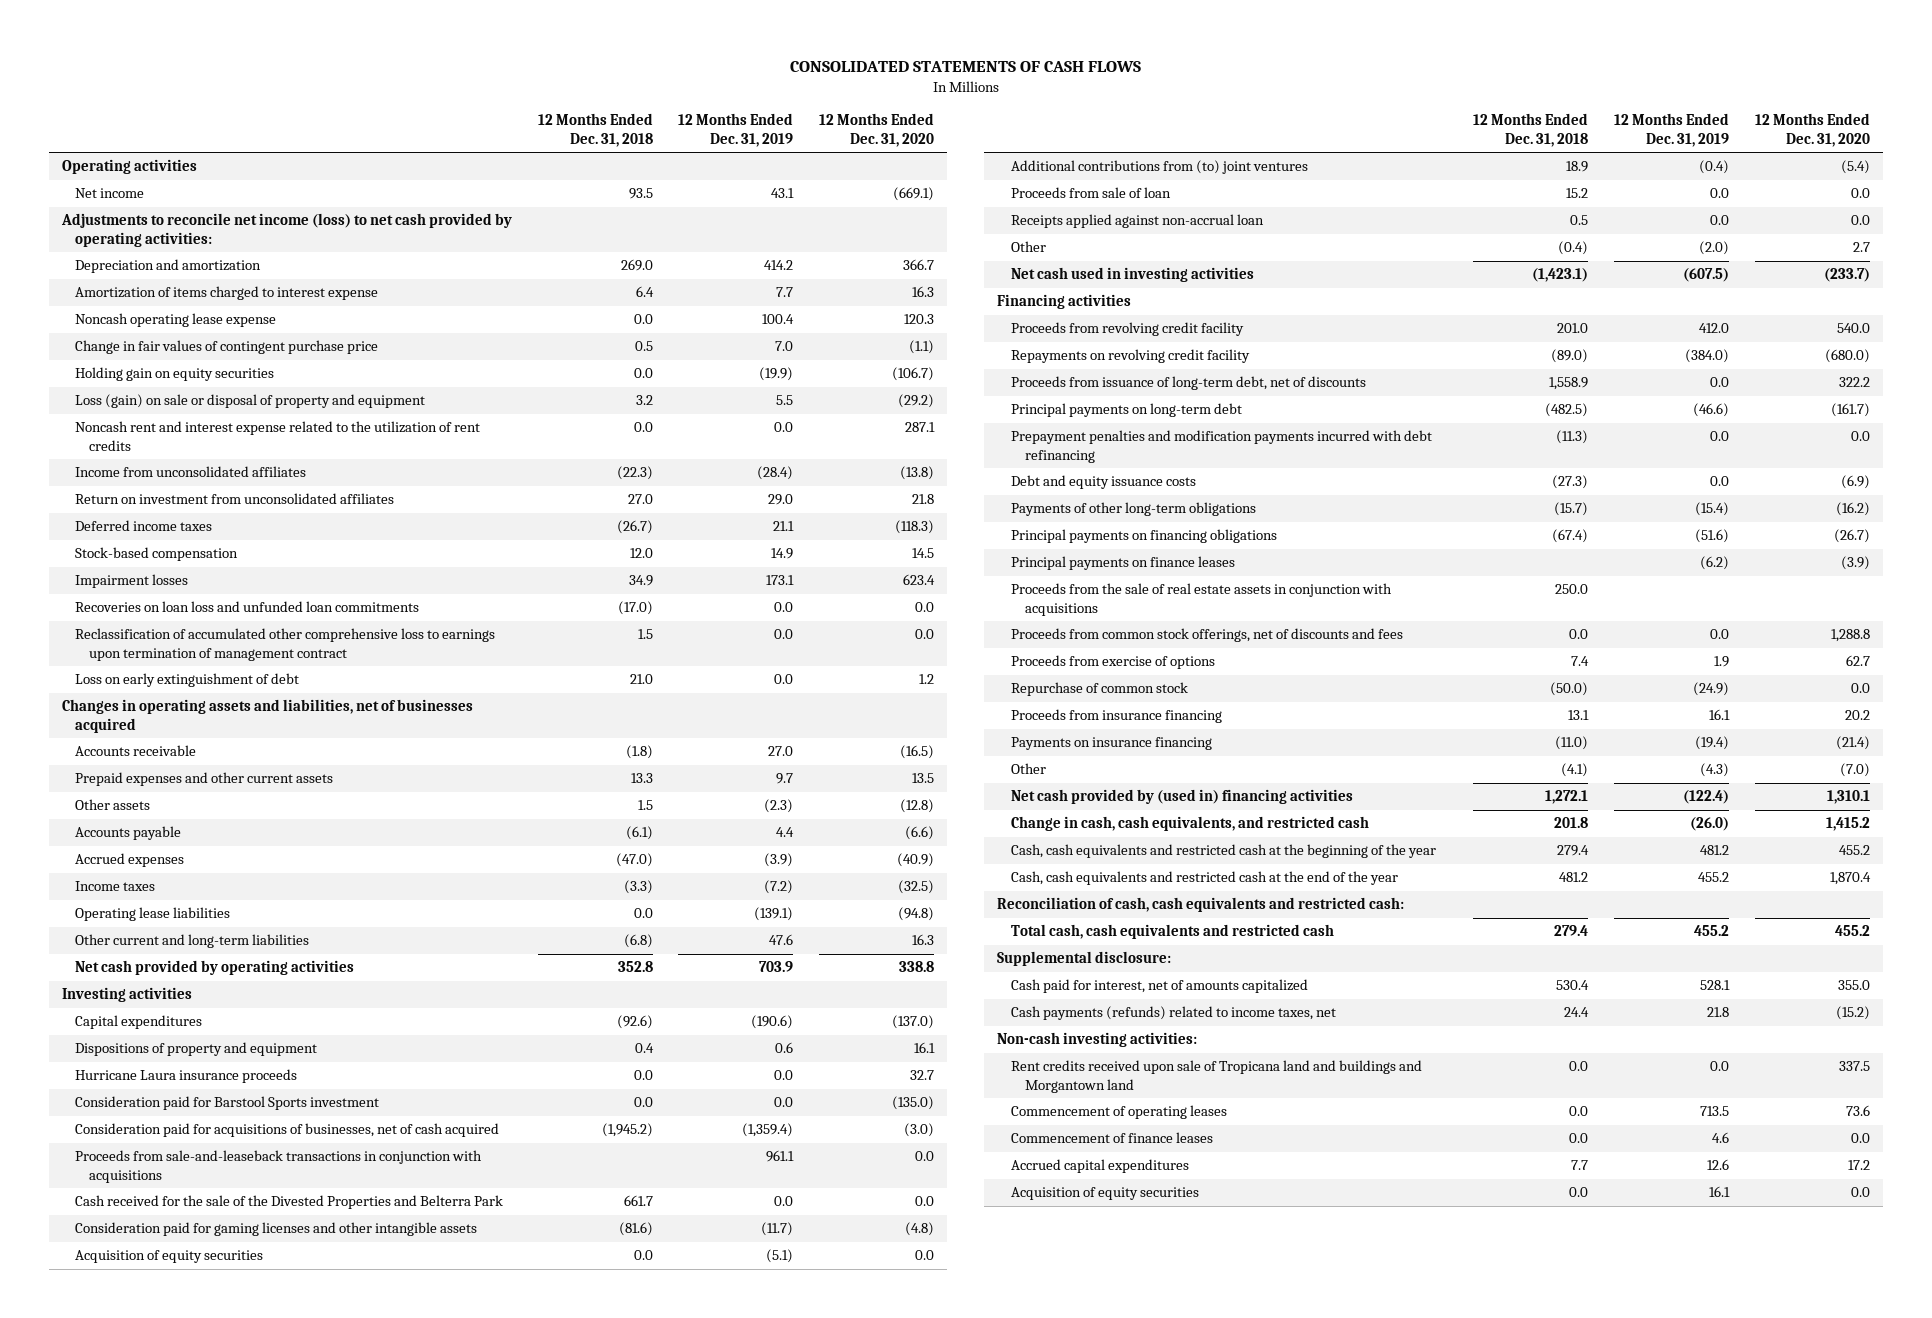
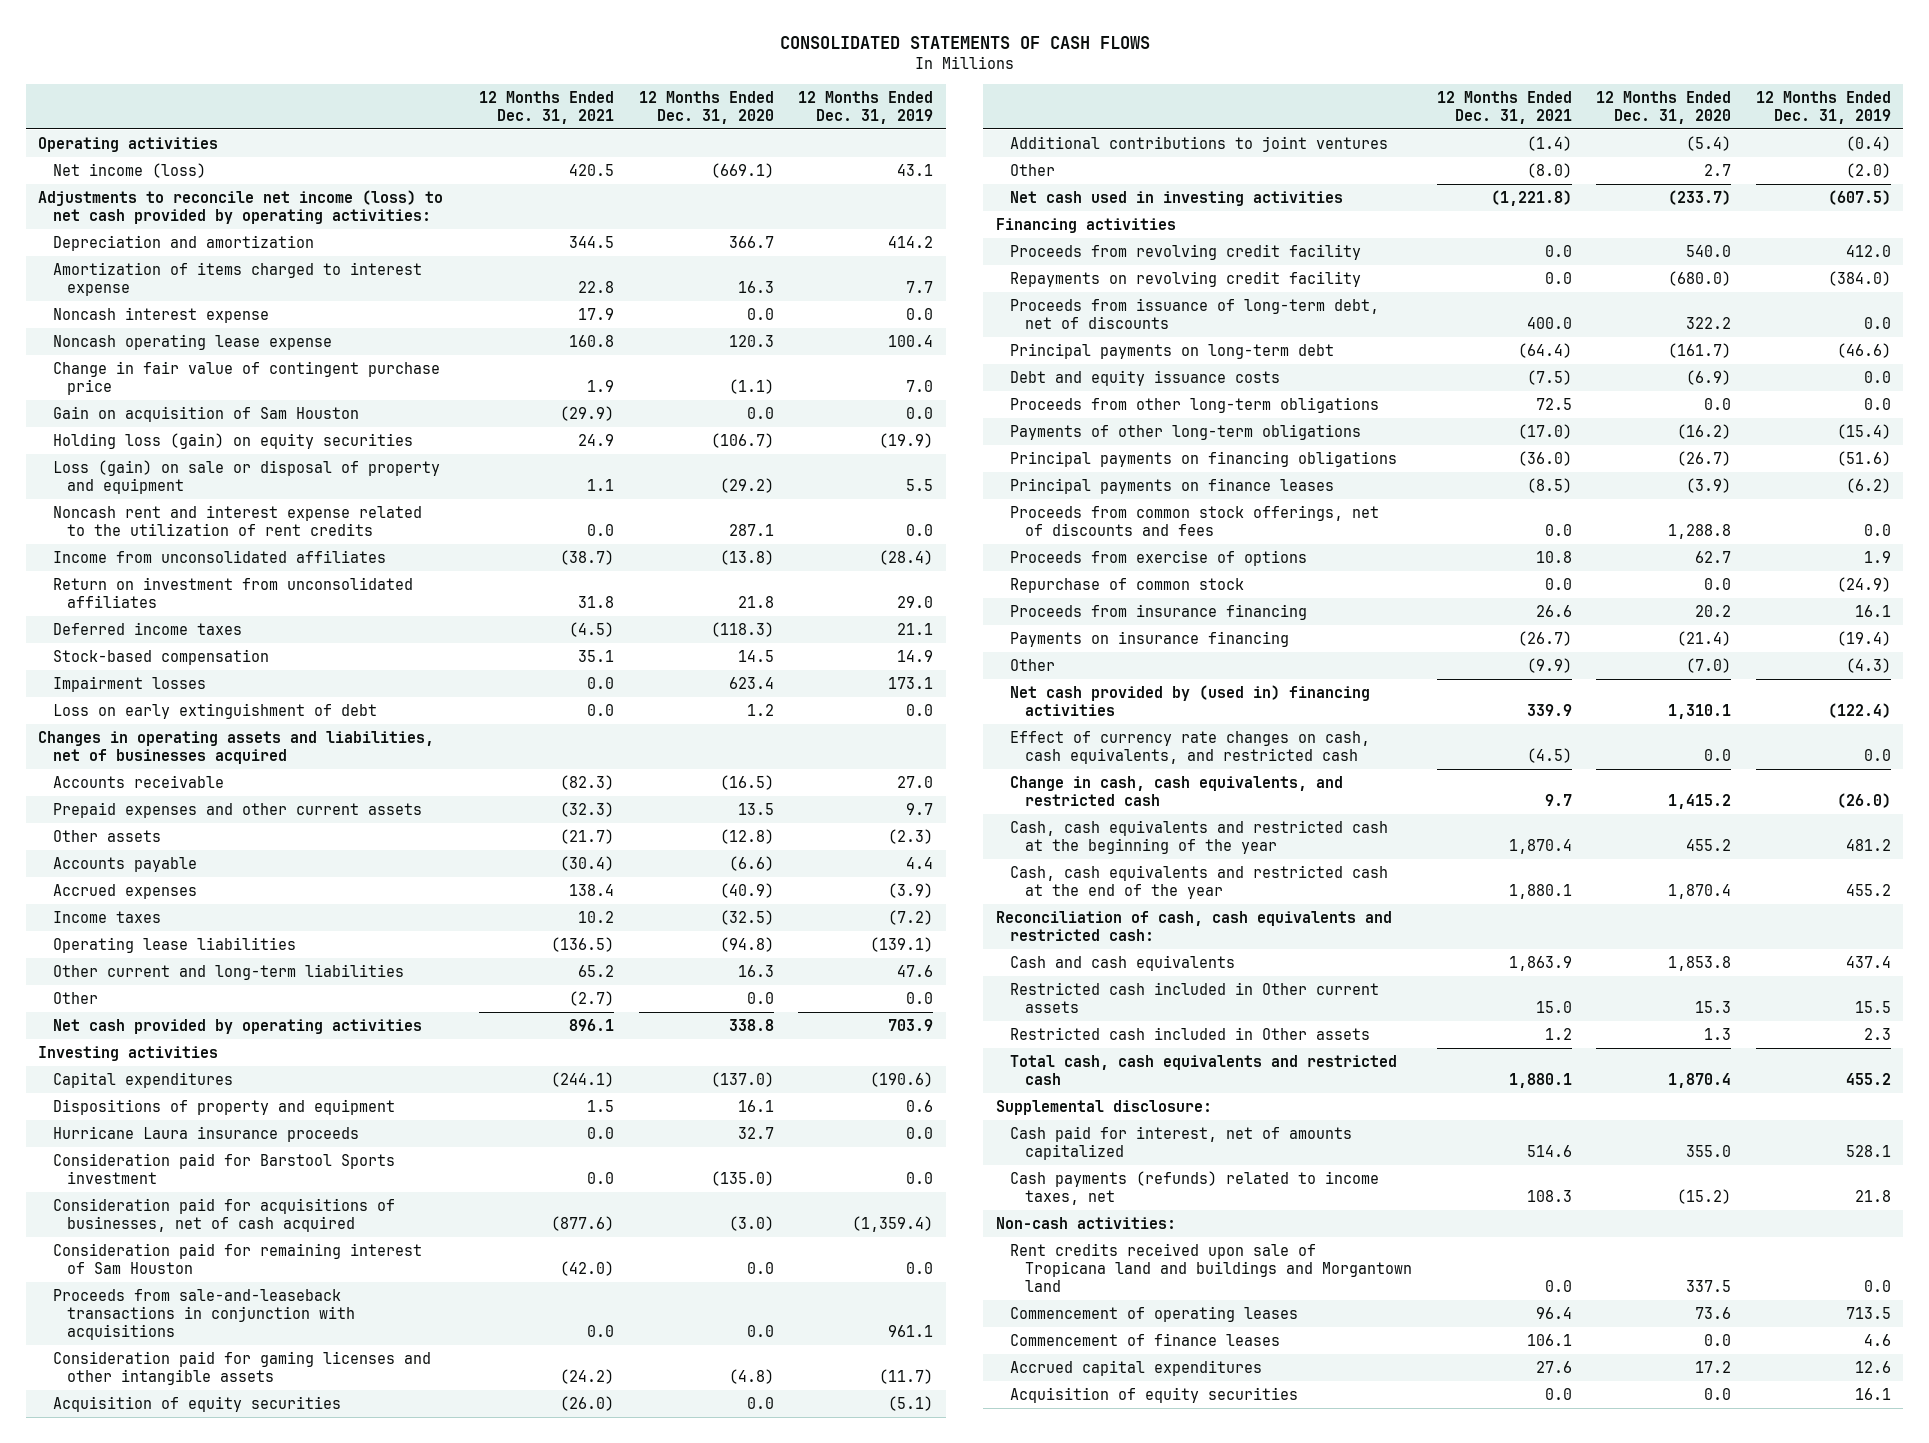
- | 12 Months Ended Dec. 31, 2018 | 12 Months Ended Dec. 31, 2019 | 12 Months Ended Dec. 31, 2020
+ | 12 Months Ended Dec. 31, 2021 | 12 Months Ended Dec. 31, 2020 | 12 Months Ended Dec. 31, 2019
- Net income | 93.5 | 43.1 | (669.1)
+ Net income (loss) | 420.5 | (669.1) | 43.1
+ Noncash interest expense | 17.9 | 0.0 | 0.0
- Change in fair values of contingent purchase price | 0.5 | 7.0 | (1.1)
- Holding gain on equity securities | 0.0 | (19.9) | (106.7)
+ Change in fair value of contingent purchase price | 1.9 | (1.1) | 7.0
+ Gain on acquisition of Sam Houston | (29.9) | 0.0 | 0.0
+ Holding loss (gain) on equity securities | 24.9 | (106.7) | (19.9)
- Recoveries on loan loss and unfunded loan commitments | (17.0) | 0.0 | 0.0
- Reclassification of accumulated other comprehensive loss to earnings upon termination of management contract | 1.5 | 0.0 | 0.0
+ Other | (2.7) | 0.0 | 0.0
+ Consideration paid for remaining interest of Sam Houston | (42.0) | 0.0 | 0.0
- Cash received for the sale of the Divested Properties and Belterra Park | 661.7 | 0.0 | 0.0
- Additional contributions from (to) joint ventures | 18.9 | (0.4) | (5.4)
- Proceeds from sale of loan | 15.2 | 0.0 | 0.0
- Receipts applied against non-accrual loan | 0.5 | 0.0 | 0.0
+ Additional contributions to joint ventures | (1.4) | (5.4) | (0.4)
- Prepayment penalties and modification payments incurred with debt refinancing | (11.3) | 0.0 | 0.0
+ Proceeds from other long-term obligations | 72.5 | 0.0 | 0.0
- Proceeds from the sale of real estate assets in conjunction with acquisitions | 250.0 | |
+ Effect of currency rate changes on cash, cash equivalents, and restricted cash | (4.5) | 0.0 | 0.0
- Total cash, cash equivalents and restricted cash | 279.4 | 455.2 | 455.2
+ Cash and cash equivalents | 1,863.9 | 1,853.8 | 437.4
+ Restricted cash included in Other current assets | 15.0 | 15.3 | 15.5
+ Restricted cash included in Other assets | 1.2 | 1.3 | 2.3
+ Total cash, cash equivalents and restricted cash | 1,880.1 | 1,870.4 | 455.2
- Non-cash investing activities:
+ Non-cash activities:

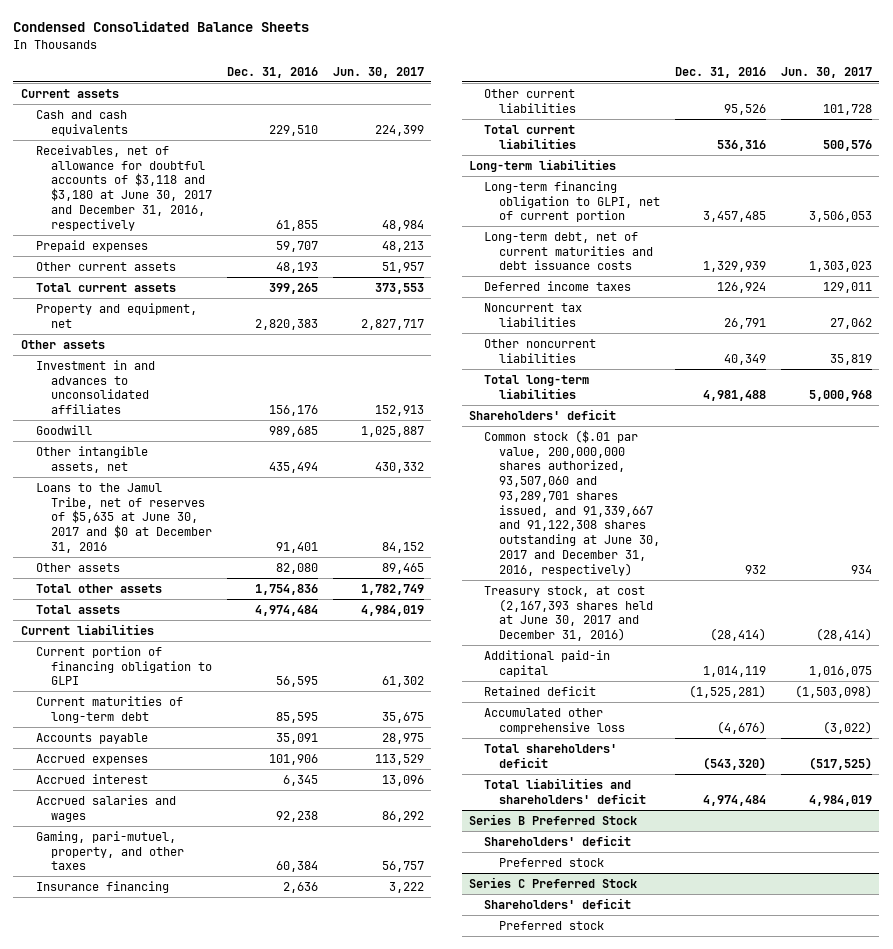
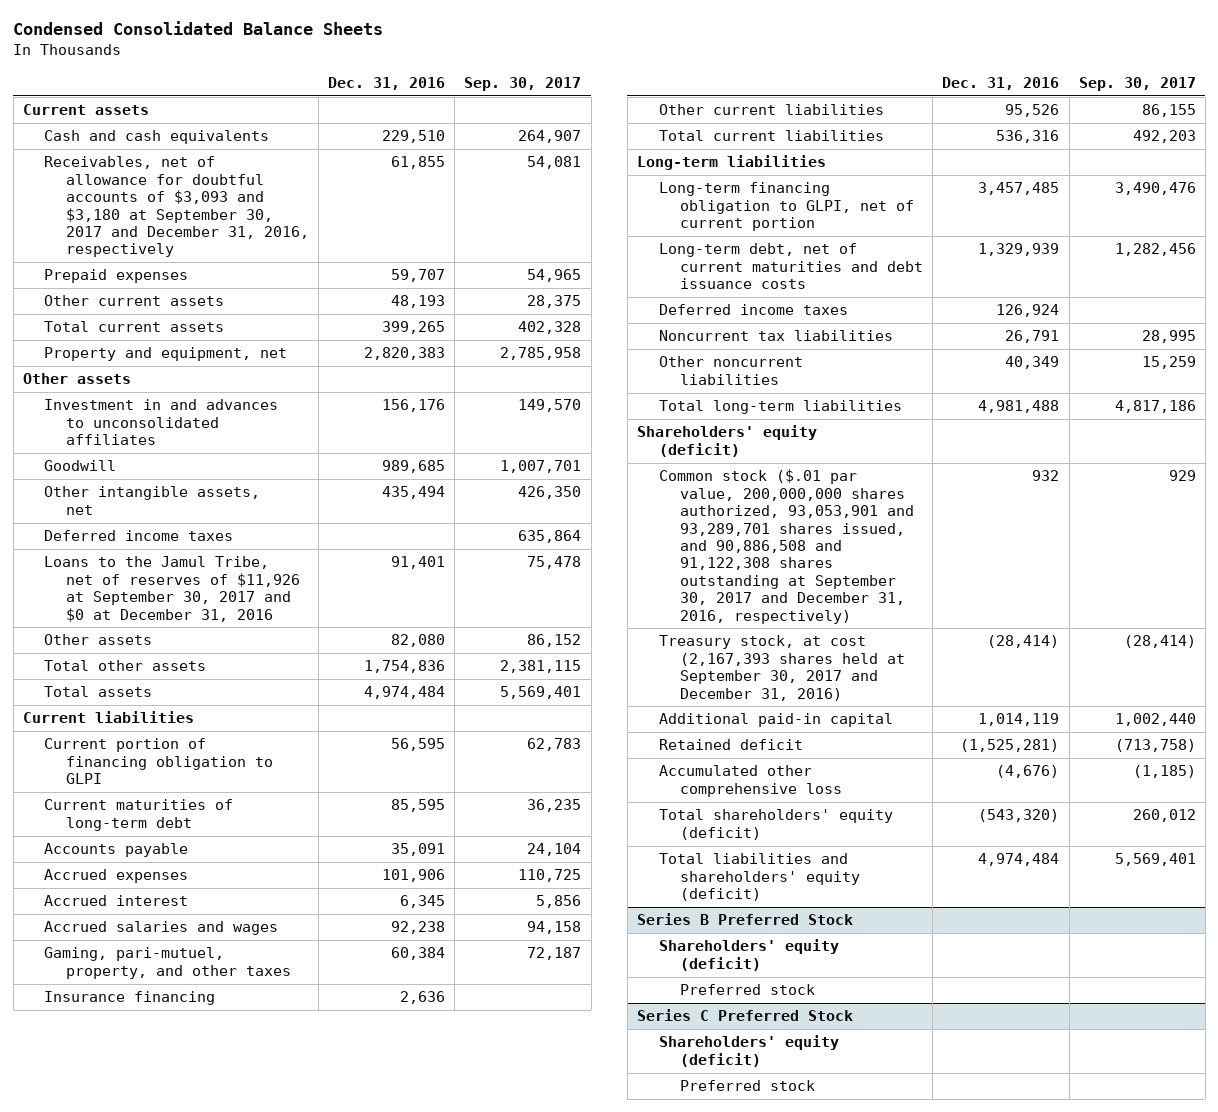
- | Dec. 31, 2016 | Jun. 30, 2017
+ | Dec. 31, 2016 | Sep. 30, 2017
- Receivables, net of allowance for doubtful accounts of $3,118 and $3,180 at June 30, 2017 and December 31, 2016, respectively | 61,855 | 48,984
+ Receivables, net of allowance for doubtful accounts of $3,093 and $3,180 at September 30, 2017 and December 31, 2016, respectively | 61,855 | 54,081
- Loans to the Jamul Tribe, net of reserves of $5,635 at June 30, 2017 and $0 at December 31, 2016 | 91,401 | 84,152
+ Deferred income taxes | | 635,864
+ Loans to the Jamul Tribe, net of reserves of $11,926 at September 30, 2017 and $0 at December 31, 2016 | 91,401 | 75,478
- Shareholders' deficit
- Common stock ($.01 par value, 200,000,000 shares authorized, 93,507,060 and 93,289,701 shares issued, and 91,339,667 and 91,122,308 shares outstanding at June 30, 2017 and December 31, 2016, respectively) | 932 | 934
- Treasury stock, at cost (2,167,393 shares held at June 30, 2017 and December 31, 2016) | (28,414) | (28,414)
+ Shareholders' equity (deficit)
+ Common stock ($.01 par value, 200,000,000 shares authorized, 93,053,901 and 93,289,701 shares issued, and 90,886,508 and 91,122,308 shares outstanding at September 30, 2017 and December 31, 2016, respectively) | 932 | 929
+ Treasury stock, at cost (2,167,393 shares held at September 30, 2017 and December 31, 2016) | (28,414) | (28,414)
- Total shareholders' deficit | (543,320) | (517,525)
- Total liabilities and shareholders' deficit | 4,974,484 | 4,984,019
+ Total shareholders' equity (deficit) | (543,320) | 260,012
+ Total liabilities and shareholders' equity (deficit) | 4,974,484 | 5,569,401
@ Series B Preferred Stock
- Shareholders' deficit
+ Shareholders' equity (deficit)
@ Series C Preferred Stock
- Shareholders' deficit
+ Shareholders' equity (deficit)

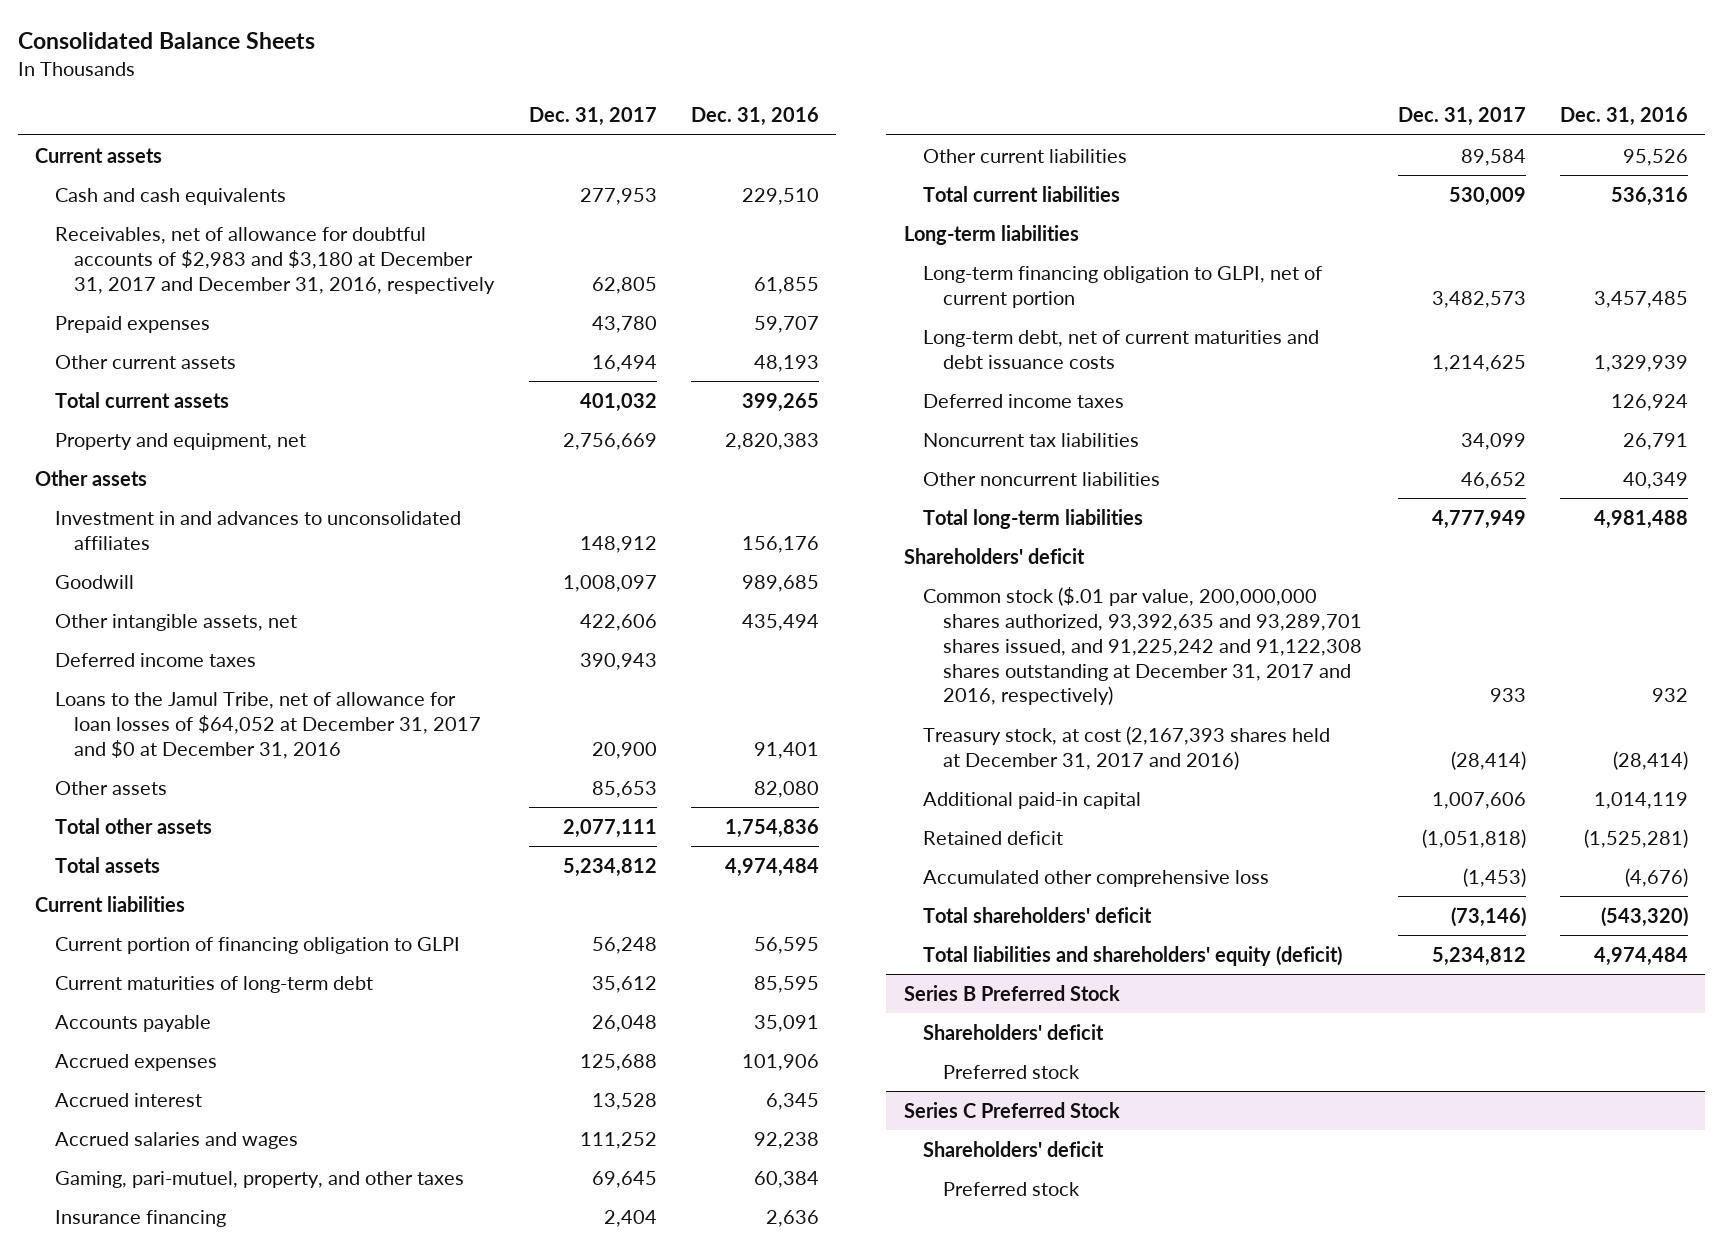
- Condensed Consolidated Balance Sheets
+ Consolidated Balance Sheets
- | Dec. 31, 2016 | Sep. 30, 2017
+ | Dec. 31, 2017 | Dec. 31, 2016
- Receivables, net of allowance for doubtful accounts of $3,093 and $3,180 at September 30, 2017 and December 31, 2016, respectively | 61,855 | 54,081
+ Receivables, net of allowance for doubtful accounts of $2,983 and $3,180 at December 31, 2017 and December 31, 2016, respectively | 62,805 | 61,855
- Loans to the Jamul Tribe, net of reserves of $11,926 at September 30, 2017 and $0 at December 31, 2016 | 91,401 | 75,478
+ Loans to the Jamul Tribe, net of allowance for loan losses of $64,052 at December 31, 2017 and $0 at December 31, 2016 | 20,900 | 91,401
- Shareholders' equity (deficit)
- Common stock ($.01 par value, 200,000,000 shares authorized, 93,053,901 and 93,289,701 shares issued, and 90,886,508 and 91,122,308 shares outstanding at September 30, 2017 and December 31, 2016, respectively) | 932 | 929
- Treasury stock, at cost (2,167,393 shares held at September 30, 2017 and December 31, 2016) | (28,414) | (28,414)
+ Shareholders' deficit
+ Common stock ($.01 par value, 200,000,000 shares authorized, 93,392,635 and 93,289,701 shares issued, and 91,225,242 and 91,122,308 shares outstanding at December 31, 2017 and 2016, respectively) | 933 | 932
+ Treasury stock, at cost (2,167,393 shares held at December 31, 2017 and 2016) | (28,414) | (28,414)
- Total shareholders' equity (deficit) | (543,320) | 260,012
+ Total shareholders' deficit | (73,146) | (543,320)
@ Series B Preferred Stock
- Shareholders' equity (deficit)
+ Shareholders' deficit
@ Series C Preferred Stock
- Shareholders' equity (deficit)
+ Shareholders' deficit

